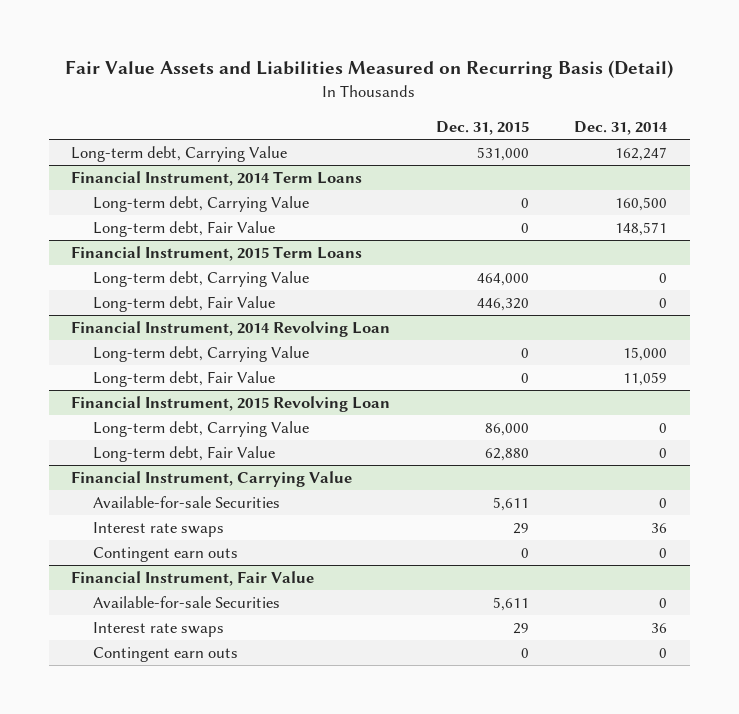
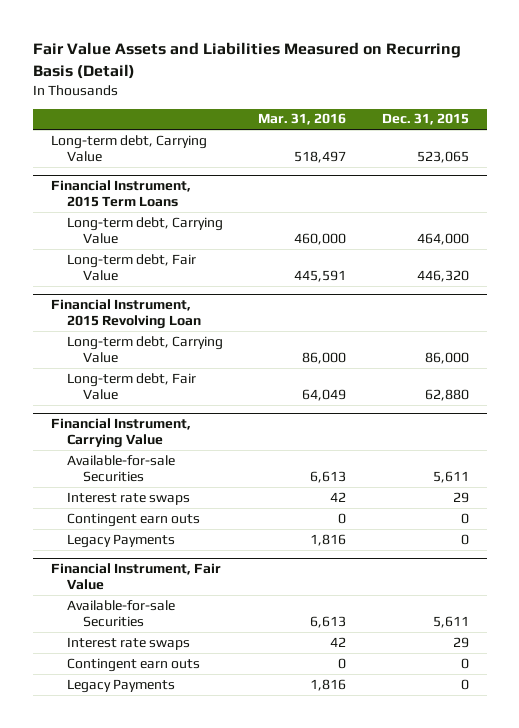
- | Dec. 31, 2015 | Dec. 31, 2014
+ | Mar. 31, 2016 | Dec. 31, 2015
- Long-term debt, Carrying Value | 531,000 | 162,247
- Financial Instrument, 2014 Term Loans
- Long-term debt, Carrying Value | 0 | 160,500
- Long-term debt, Fair Value | 0 | 148,571
+ Long-term debt, Carrying Value | 518,497 | 523,065
- Financial Instrument, 2014 Revolving Loan
- Long-term debt, Carrying Value | 0 | 15,000
- Long-term debt, Fair Value | 0 | 11,059
@ Financial Instrument, Carrying Value
+ Legacy Payments | 1,816 | 0
@ Financial Instrument, Fair Value
+ Legacy Payments | 1,816 | 0

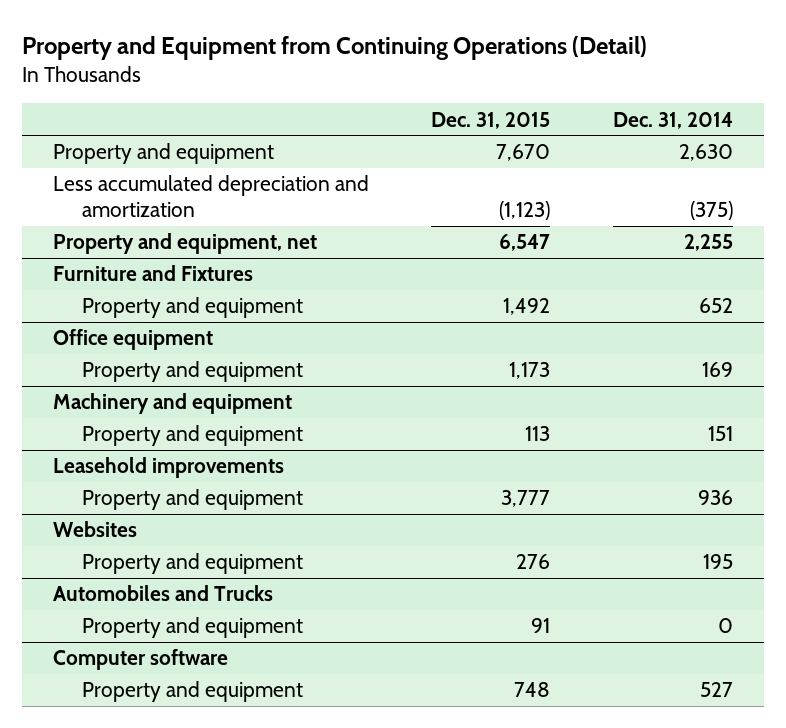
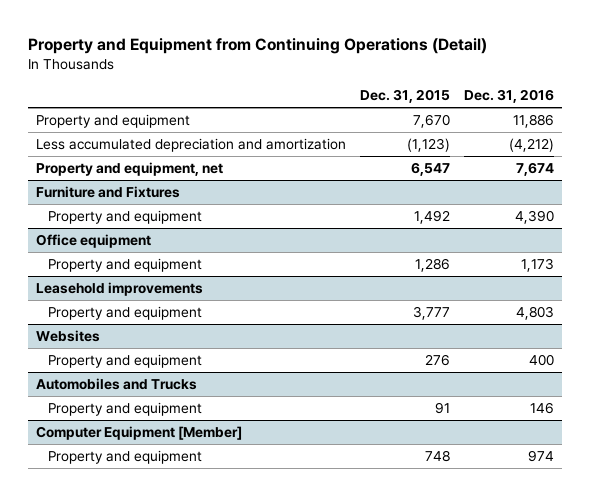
- | Dec. 31, 2015 | Dec. 31, 2014
+ | Dec. 31, 2015 | Dec. 31, 2016
@ Office equipment
- Property and equipment | 1,173 | 169
- Machinery and equipment
- Property and equipment | 113 | 151
@ Office equipment
+ Property and equipment | 1,286 | 1,173
- Computer software
+ Computer Equipment [Member]

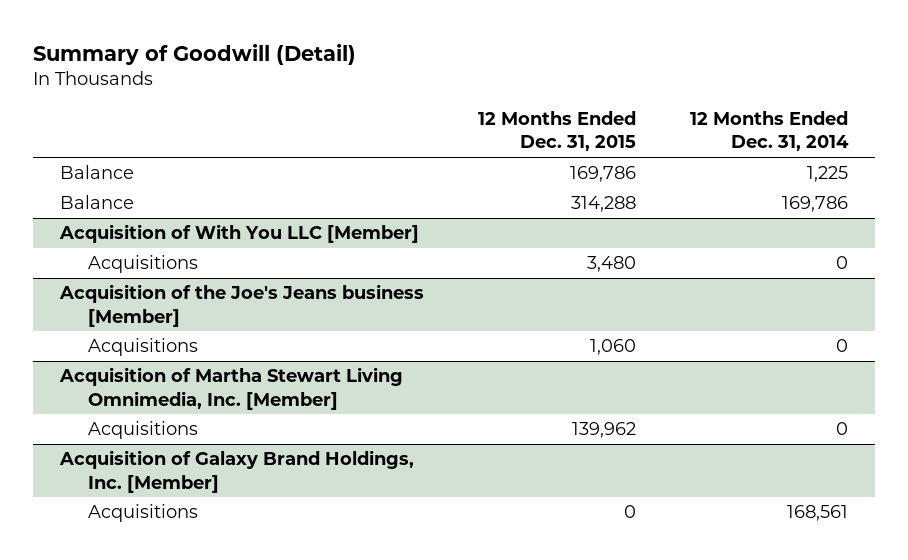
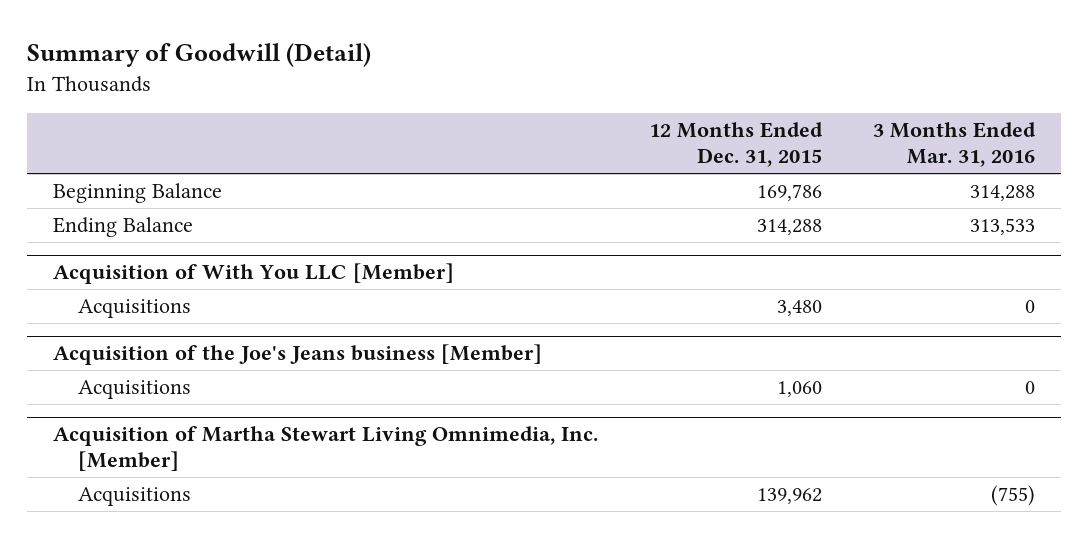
- | 12 Months Ended Dec. 31, 2015 | 12 Months Ended Dec. 31, 2014
+ | 12 Months Ended Dec. 31, 2015 | 3 Months Ended Mar. 31, 2016
- Balance | 169,786 | 1,225
- Balance | 314,288 | 169,786
+ Beginning Balance | 169,786 | 314,288
+ Ending Balance | 314,288 | 313,533
- Acquisition of Galaxy Brand Holdings, Inc. [Member]
- Acquisitions | 0 | 168,561

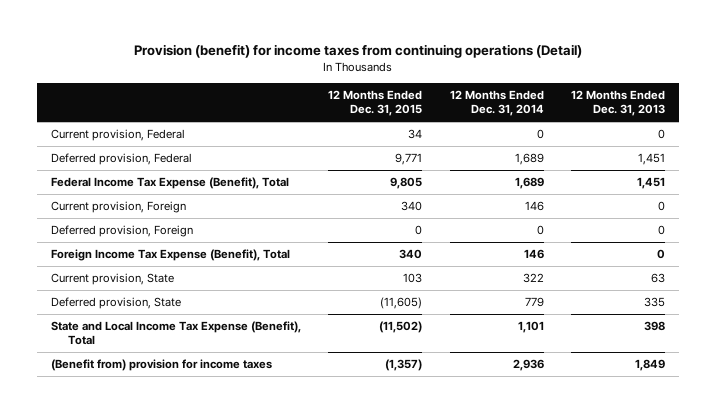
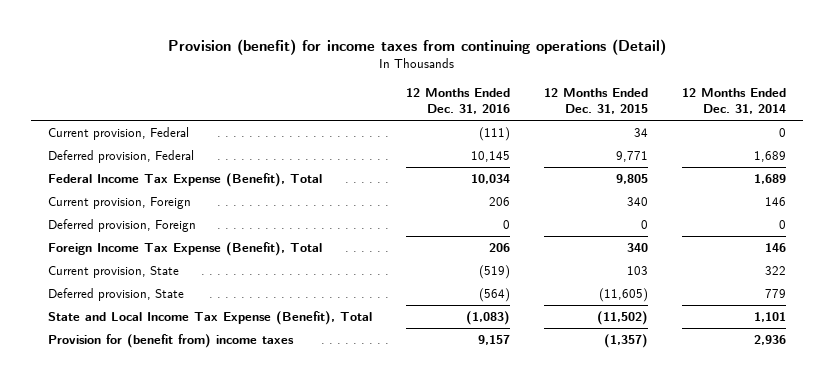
- | 12 Months Ended Dec. 31, 2015 | 12 Months Ended Dec. 31, 2014 | 12 Months Ended Dec. 31, 2013
+ | 12 Months Ended Dec. 31, 2016 | 12 Months Ended Dec. 31, 2015 | 12 Months Ended Dec. 31, 2014
- (Benefit from) provision for income taxes | (1,357) | 2,936 | 1,849
+ Provision for (benefit from) income taxes | 9,157 | (1,357) | 2,936

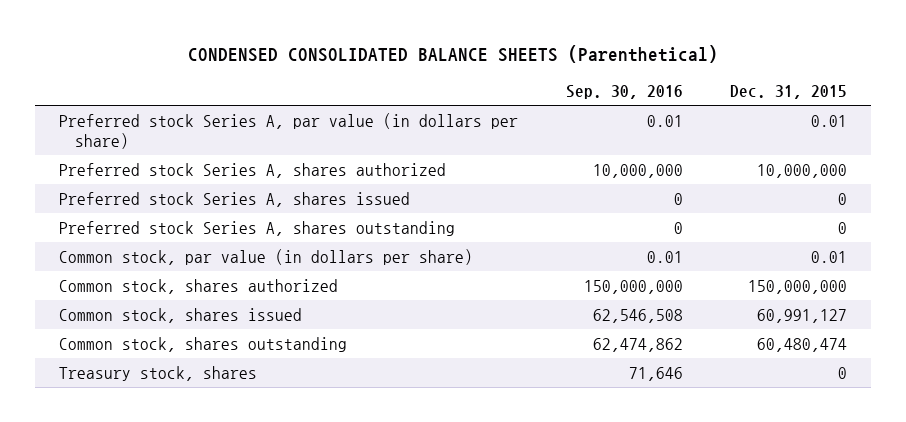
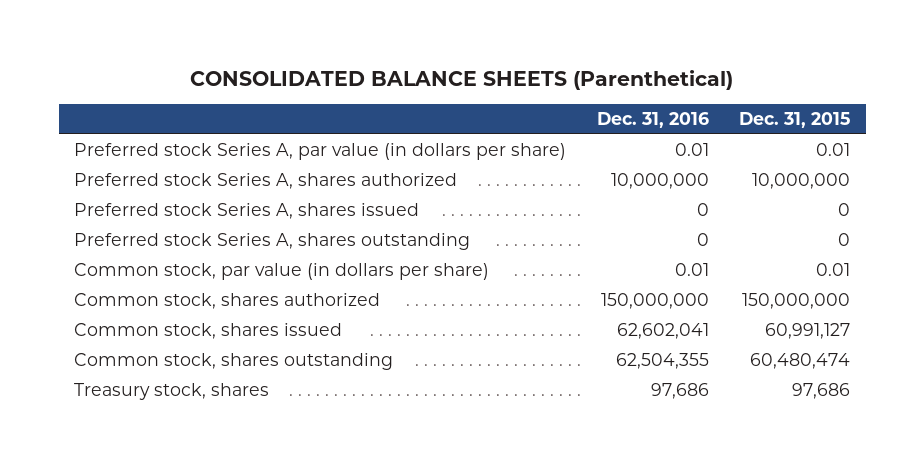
- CONDENSED CONSOLIDATED BALANCE SHEETS (Parenthetical)
+ CONSOLIDATED BALANCE SHEETS (Parenthetical)
- | Sep. 30, 2016 | Dec. 31, 2015
+ | Dec. 31, 2016 | Dec. 31, 2015
- Treasury stock, shares | 71,646 | 0
+ Treasury stock, shares | 97,686 | 97,686

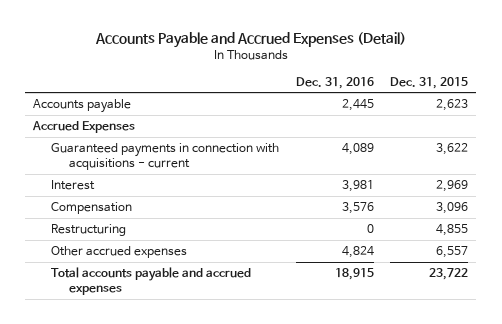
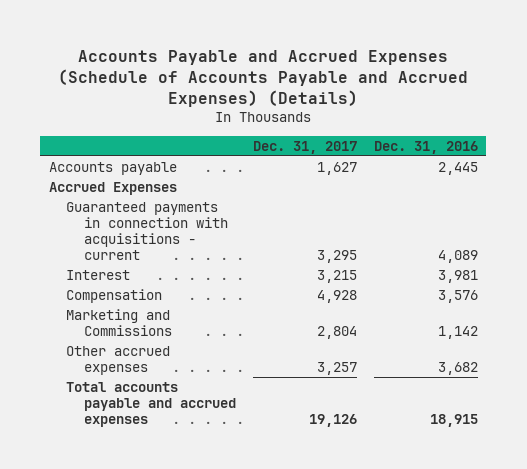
- Accounts Payable and Accrued Expenses (Detail)
+ Accounts Payable and Accrued Expenses (Schedule of Accounts Payable and Accrued Expenses) (Details)
- | Dec. 31, 2016 | Dec. 31, 2015
+ | Dec. 31, 2017 | Dec. 31, 2016
- Restructuring | 0 | 4,855
- Other accrued expenses | 4,824 | 6,557
+ Marketing and Commissions | 2,804 | 1,142
+ Other accrued expenses | 3,257 | 3,682

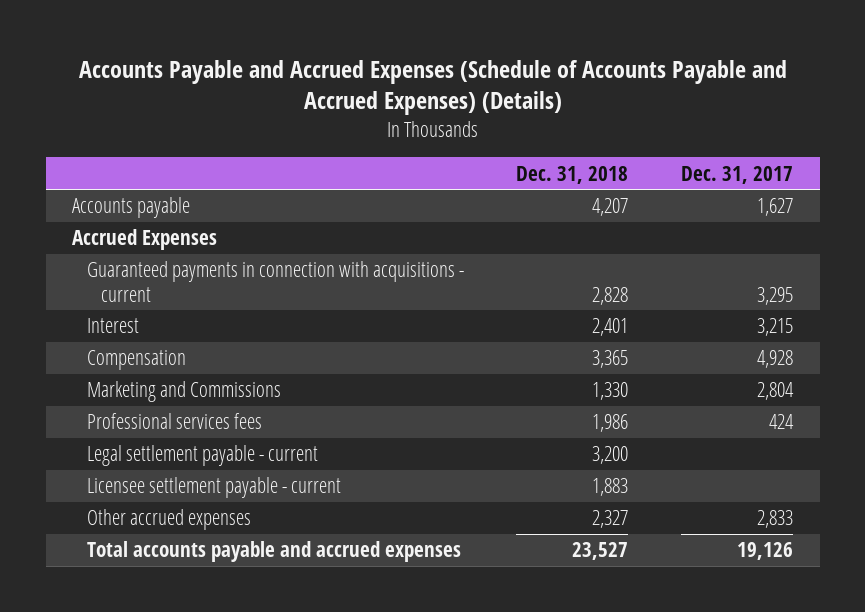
- | Dec. 31, 2017 | Dec. 31, 2016
+ | Dec. 31, 2018 | Dec. 31, 2017
- Other accrued expenses | 3,257 | 3,682
+ Professional services fees | 1,986 | 424
+ Legal settlement payable - current | 3,200 |
+ Licensee settlement payable - current | 1,883 |
+ Other accrued expenses | 2,327 | 2,833

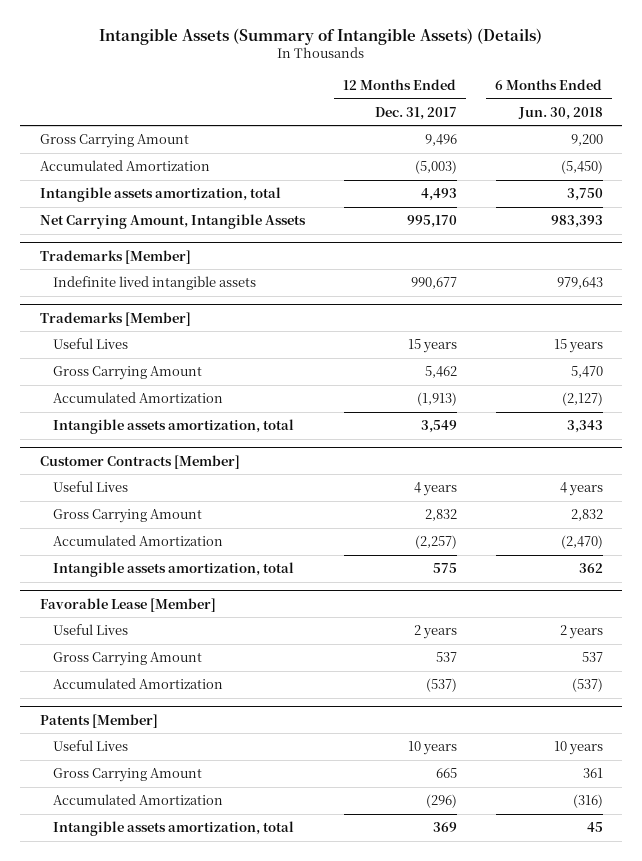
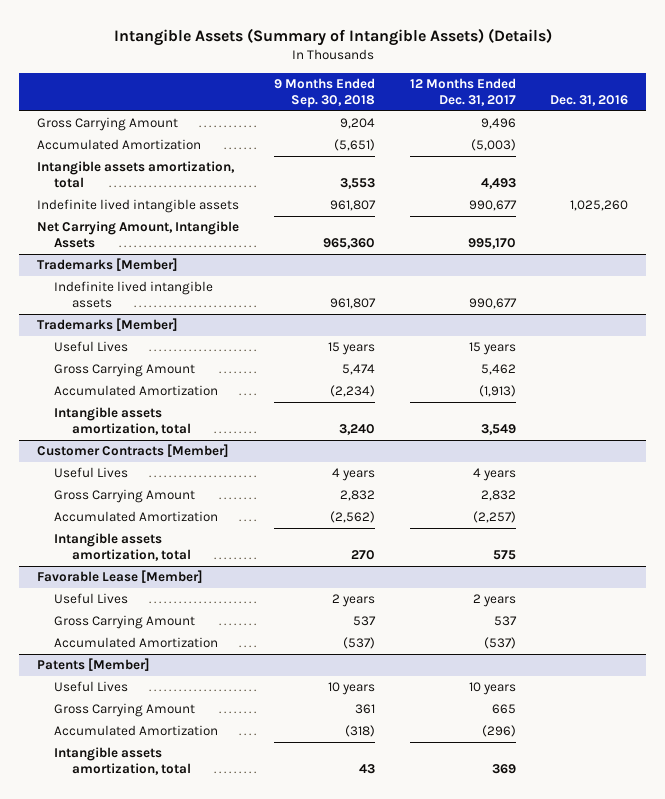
- | 12 Months Ended Dec. 31, 2017 | 6 Months Ended Jun. 30, 2018
+ | 9 Months Ended Sep. 30, 2018 | 12 Months Ended Dec. 31, 2017 | Dec. 31, 2016
+ Indefinite lived intangible assets | 961,807 | 990,677 | 1,025,260

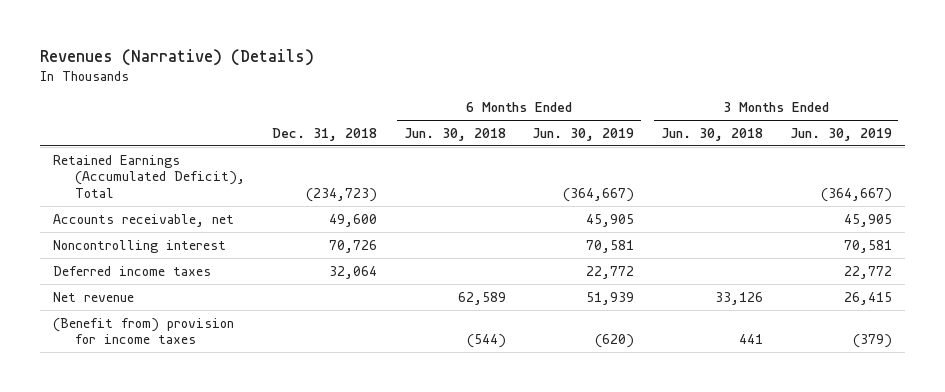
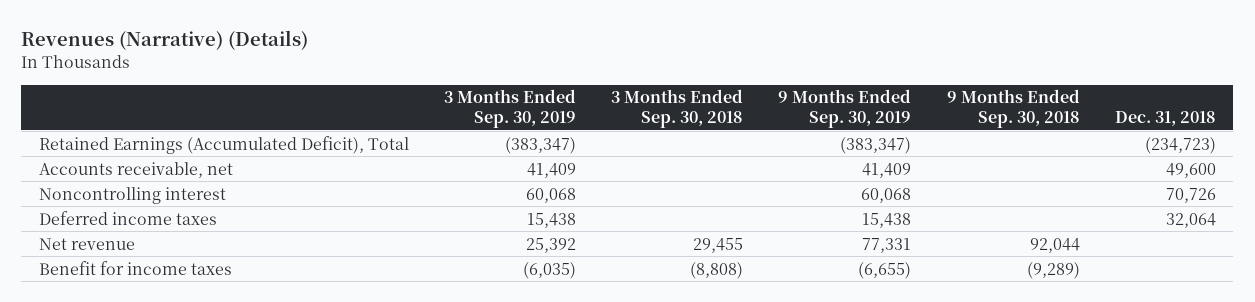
- | Dec. 31, 2018 | 6 Months Ended Jun. 30, 2018 | 6 Months Ended Jun. 30, 2019 | 3 Months Ended Jun. 30, 2018 | 3 Months Ended Jun. 30, 2019
+ | 3 Months Ended Sep. 30, 2019 | 3 Months Ended Sep. 30, 2018 | 9 Months Ended Sep. 30, 2019 | 9 Months Ended Sep. 30, 2018 | Dec. 31, 2018
- (Benefit from) provision for income taxes | | (544) | (620) | 441 | (379)
+ Benefit for income taxes | (6,035) | (8,808) | (6,655) | (9,289) |

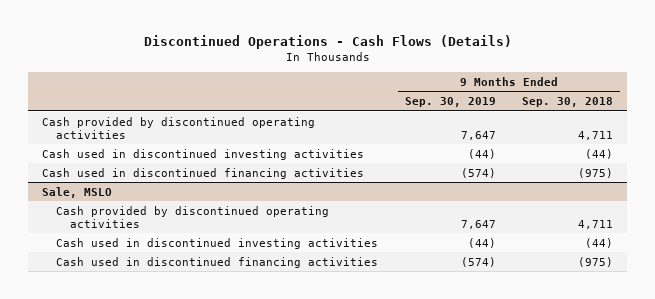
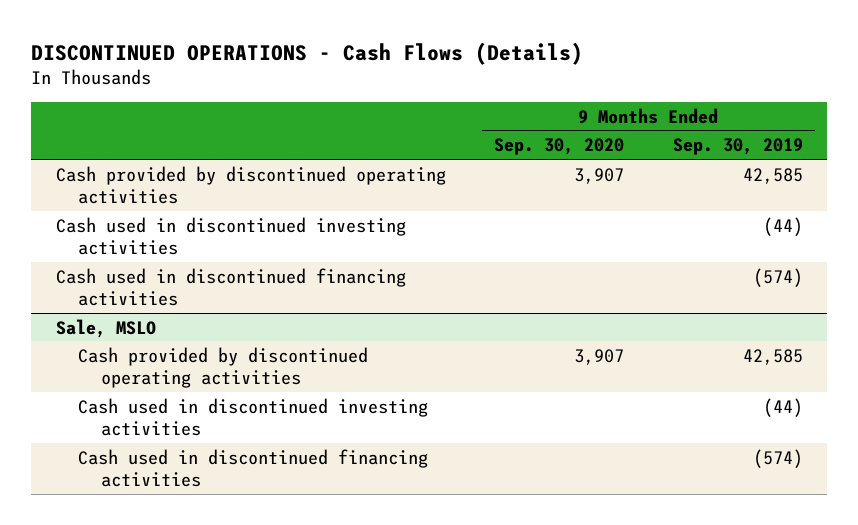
- Discontinued Operations - Cash Flows (Details)
+ DISCONTINUED OPERATIONS - Cash Flows (Details)
- | 9 Months Ended Sep. 30, 2019 | 9 Months Ended Sep. 30, 2018
+ | 9 Months Ended Sep. 30, 2020 | 9 Months Ended Sep. 30, 2019
- Cash provided by discontinued operating activities | 7,647 | 4,711
+ Cash provided by discontinued operating activities | 3,907 | 42,585
@ Sale, MSLO
- Cash provided by discontinued operating activities | 7,647 | 4,711
+ Cash provided by discontinued operating activities | 3,907 | 42,585

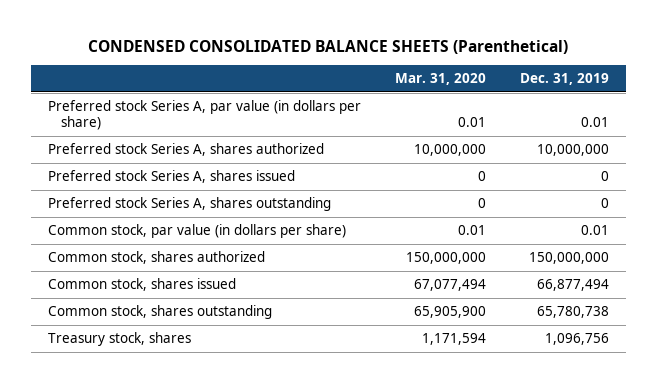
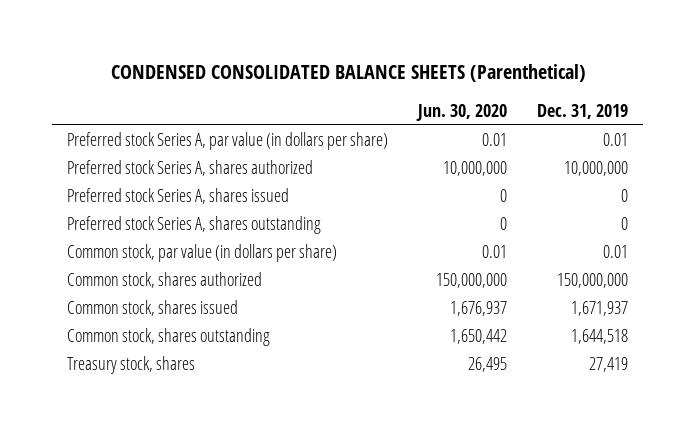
- | Mar. 31, 2020 | Dec. 31, 2019
+ | Jun. 30, 2020 | Dec. 31, 2019
- Common stock, shares issued | 67,077,494 | 66,877,494
- Common stock, shares outstanding | 65,905,900 | 65,780,738
- Treasury stock, shares | 1,171,594 | 1,096,756
+ Common stock, shares issued | 1,676,937 | 1,671,937
+ Common stock, shares outstanding | 1,650,442 | 1,644,518
+ Treasury stock, shares | 26,495 | 27,419

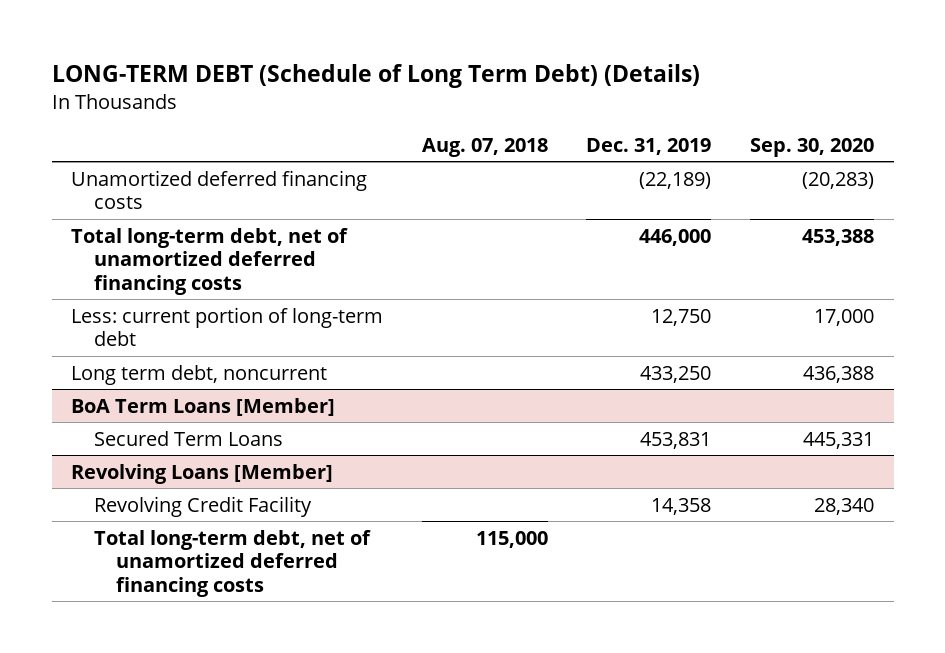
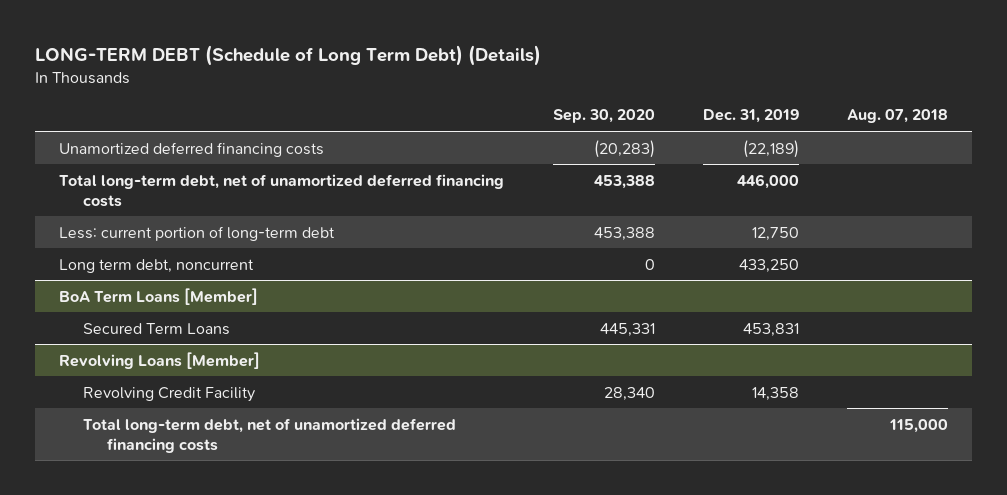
- | Aug. 07, 2018 | Dec. 31, 2019 | Sep. 30, 2020
+ | Sep. 30, 2020 | Dec. 31, 2019 | Aug. 07, 2018
- Less: current portion of long-term debt | | 12,750 | 17,000
- Long term debt, noncurrent | | 433,250 | 436,388
+ Less: current portion of long-term debt | 453,388 | 12,750 |
+ Long term debt, noncurrent | 0 | 433,250 |

